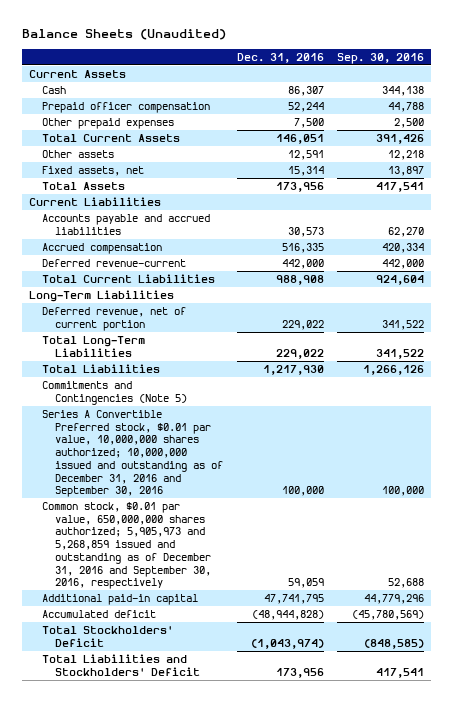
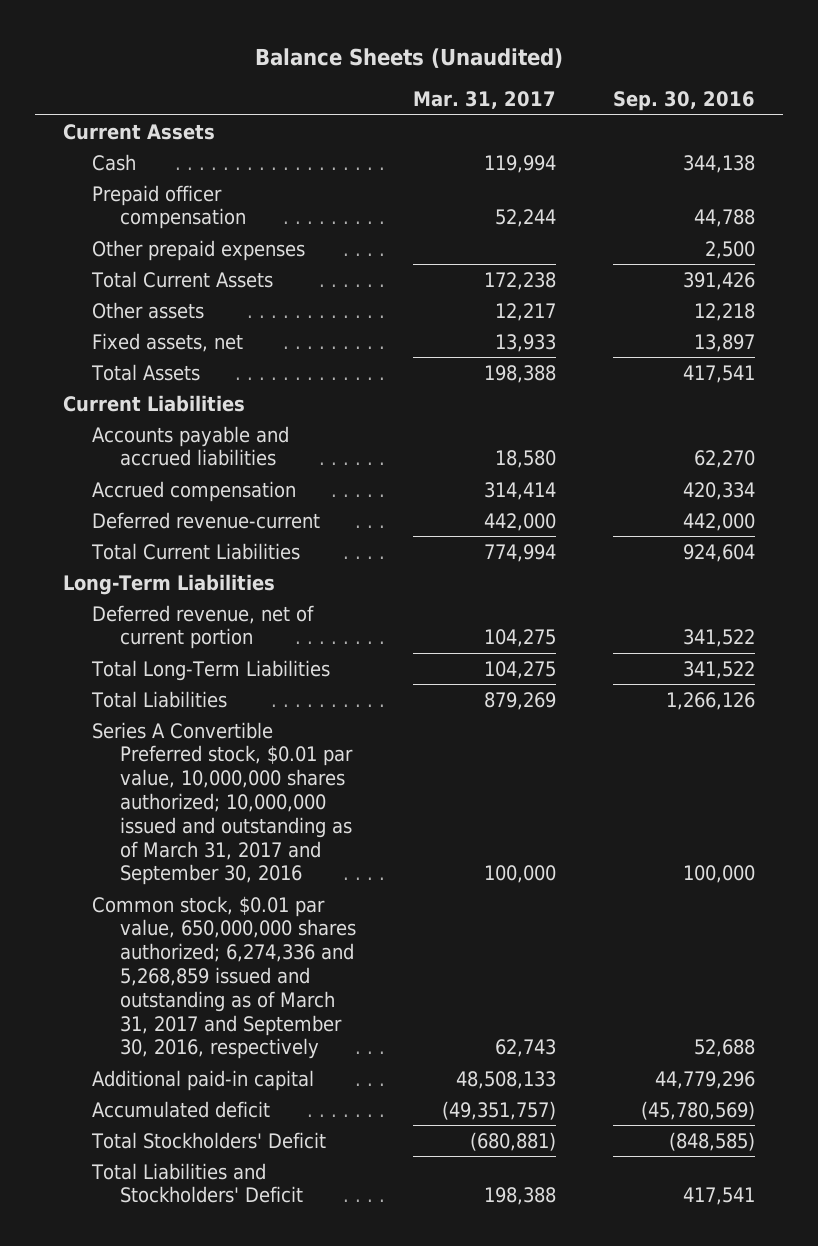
- | Dec. 31, 2016 | Sep. 30, 2016
+ | Mar. 31, 2017 | Sep. 30, 2016
- Commitments and Contingencies (Note 5)
- Series A Convertible Preferred stock, $0.01 par value, 10,000,000 shares authorized; 10,000,000 issued and outstanding as of December 31, 2016 and September 30, 2016 | 100,000 | 100,000
- Common stock, $0.01 par value, 650,000,000 shares authorized; 5,905,973 and 5,268,859 issued and outstanding as of December 31, 2016 and September 30, 2016, respectively | 59,059 | 52,688
+ Series A Convertible Preferred stock, $0.01 par value, 10,000,000 shares authorized; 10,000,000 issued and outstanding as of March 31, 2017 and September 30, 2016 | 100,000 | 100,000
+ Common stock, $0.01 par value, 650,000,000 shares authorized; 6,274,336 and 5,268,859 issued and outstanding as of March 31, 2017 and September 30, 2016, respectively | 62,743 | 52,688

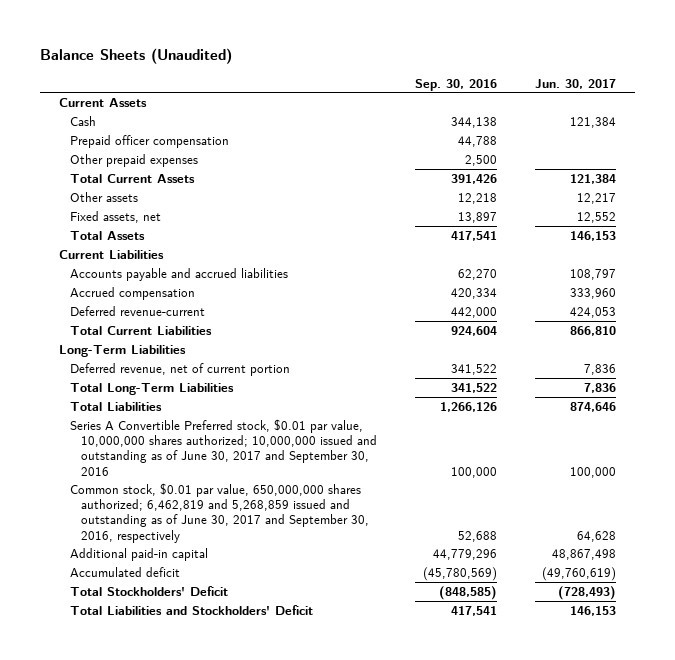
- | Mar. 31, 2017 | Sep. 30, 2016
+ | Sep. 30, 2016 | Jun. 30, 2017
- Series A Convertible Preferred stock, $0.01 par value, 10,000,000 shares authorized; 10,000,000 issued and outstanding as of March 31, 2017 and September 30, 2016 | 100,000 | 100,000
- Common stock, $0.01 par value, 650,000,000 shares authorized; 6,274,336 and 5,268,859 issued and outstanding as of March 31, 2017 and September 30, 2016, respectively | 62,743 | 52,688
+ Series A Convertible Preferred stock, $0.01 par value, 10,000,000 shares authorized; 10,000,000 issued and outstanding as of June 30, 2017 and September 30, 2016 | 100,000 | 100,000
+ Common stock, $0.01 par value, 650,000,000 shares authorized; 6,462,819 and 5,268,859 issued and outstanding as of June 30, 2017 and September 30, 2016, respectively | 52,688 | 64,628

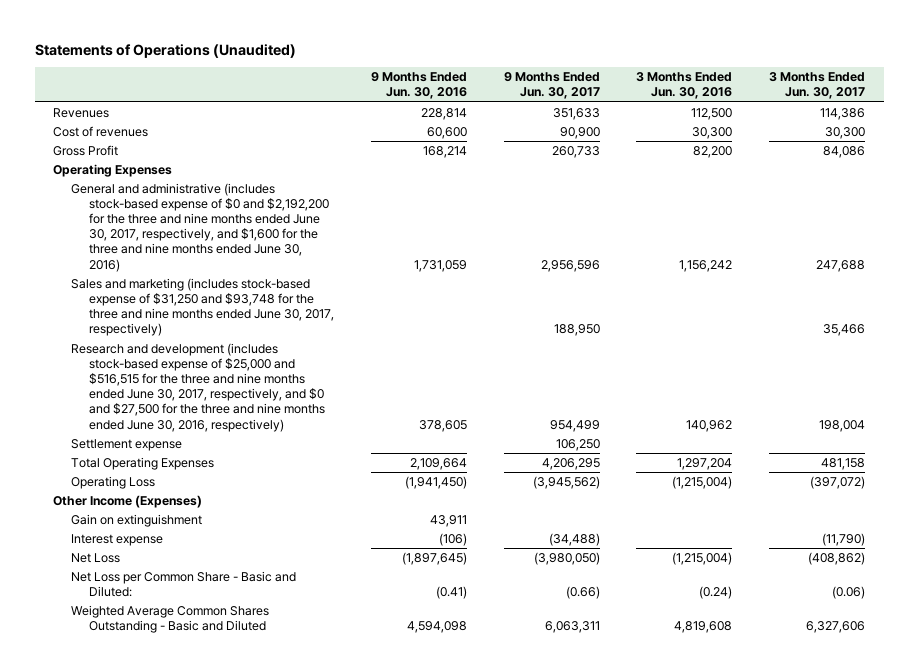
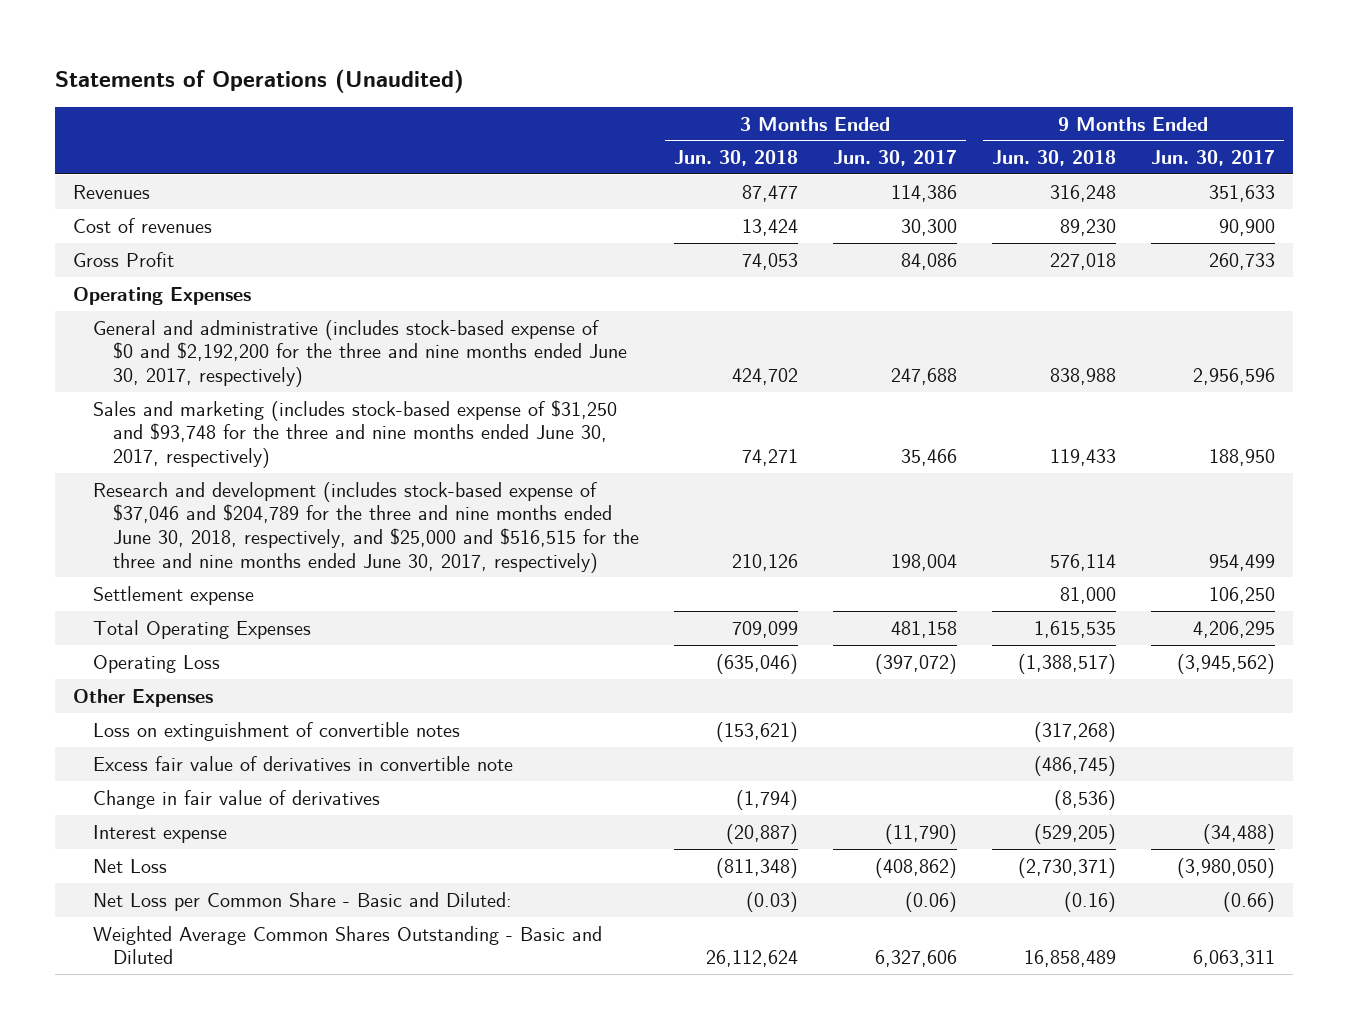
- | 9 Months Ended Jun. 30, 2016 | 9 Months Ended Jun. 30, 2017 | 3 Months Ended Jun. 30, 2016 | 3 Months Ended Jun. 30, 2017
+ | 3 Months Ended Jun. 30, 2018 | 3 Months Ended Jun. 30, 2017 | 9 Months Ended Jun. 30, 2018 | 9 Months Ended Jun. 30, 2017
- General and administrative (includes stock-based expense of $0 and $2,192,200 for the three and nine months ended June 30, 2017, respectively, and $1,600 for the three and nine months ended June 30, 2016) | 1,731,059 | 2,956,596 | 1,156,242 | 247,688
+ General and administrative (includes stock-based expense of $0 and $2,192,200 for the three and nine months ended June 30, 2017, respectively) | 424,702 | 247,688 | 838,988 | 2,956,596
- Research and development (includes stock-based expense of $25,000 and $516,515 for the three and nine months ended June 30, 2017, respectively, and $0 and $27,500 for the three and nine months ended June 30, 2016, respectively) | 378,605 | 954,499 | 140,962 | 198,004
+ Research and development (includes stock-based expense of $37,046 and $204,789 for the three and nine months ended June 30, 2018, respectively, and $25,000 and $516,515 for the three and nine months ended June 30, 2017, respectively) | 210,126 | 198,004 | 576,114 | 954,499
- Other Income (Expenses)
- Gain on extinguishment | 43,911 | | |
+ Other Expenses
+ Loss on extinguishment of convertible notes | (153,621) | | (317,268) |
+ Excess fair value of derivatives in convertible note | | | (486,745) |
+ Change in fair value of derivatives | (1,794) | | (8,536) |

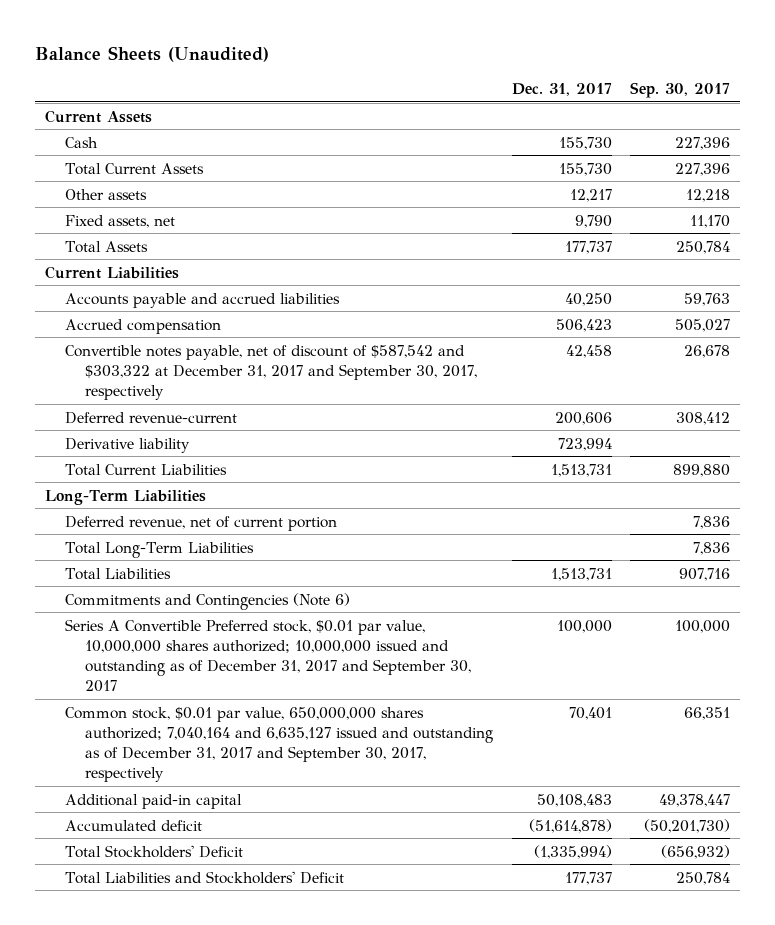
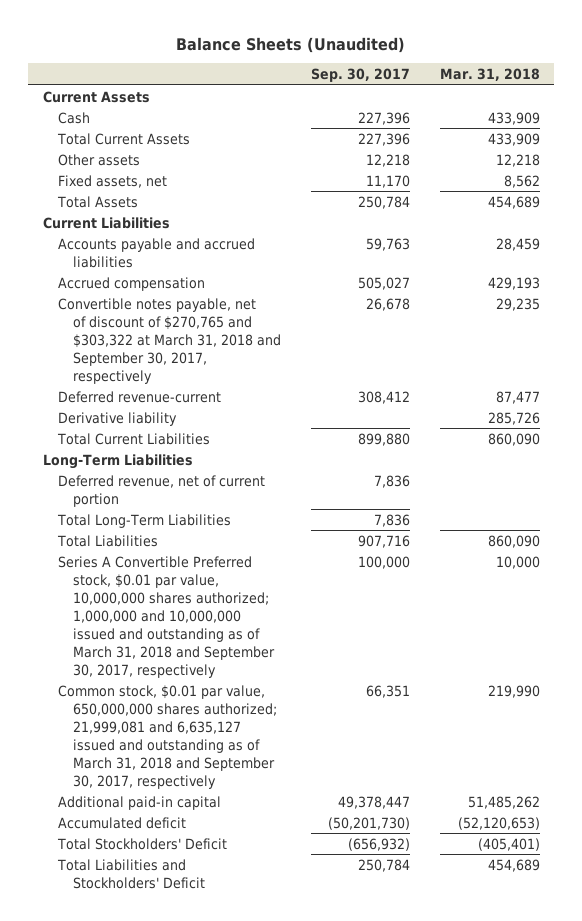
- | Dec. 31, 2017 | Sep. 30, 2017
+ | Sep. 30, 2017 | Mar. 31, 2018
- Convertible notes payable, net of discount of $587,542 and $303,322 at December 31, 2017 and September 30, 2017, respectively | 42,458 | 26,678
+ Convertible notes payable, net of discount of $270,765 and $303,322 at March 31, 2018 and September 30, 2017, respectively | 26,678 | 29,235
- Commitments and Contingencies (Note 6)
- Series A Convertible Preferred stock, $0.01 par value, 10,000,000 shares authorized; 10,000,000 issued and outstanding as of December 31, 2017 and September 30, 2017 | 100,000 | 100,000
- Common stock, $0.01 par value, 650,000,000 shares authorized; 7,040,164 and 6,635,127 issued and outstanding as of December 31, 2017 and September 30, 2017, respectively | 70,401 | 66,351
+ Series A Convertible Preferred stock, $0.01 par value, 10,000,000 shares authorized; 1,000,000 and 10,000,000 issued and outstanding as of March 31, 2018 and September 30, 2017, respectively | 100,000 | 10,000
+ Common stock, $0.01 par value, 650,000,000 shares authorized; 21,999,081 and 6,635,127 issued and outstanding as of March 31, 2018 and September 30, 2017, respectively | 66,351 | 219,990

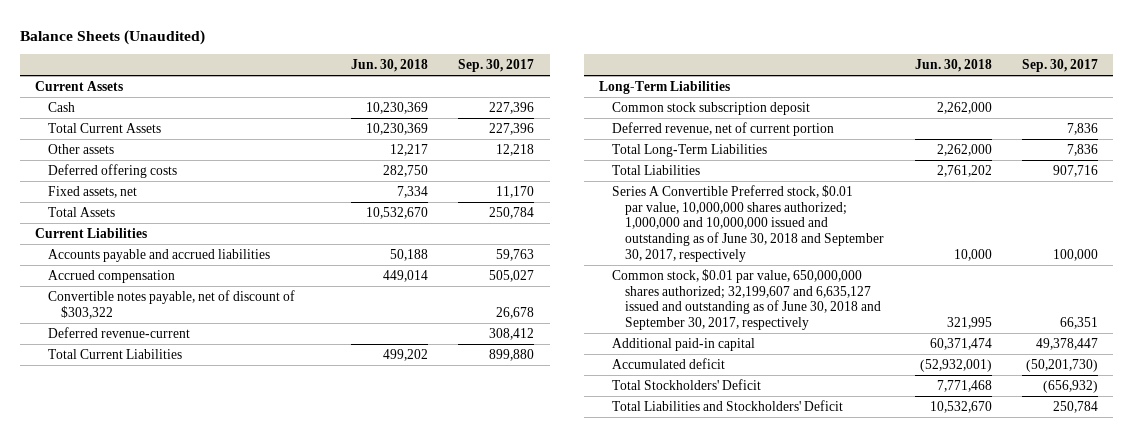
- | Sep. 30, 2017 | Mar. 31, 2018
+ | Jun. 30, 2018 | Sep. 30, 2017
+ Deferred offering costs | 282,750 |
- Convertible notes payable, net of discount of $270,765 and $303,322 at March 31, 2018 and September 30, 2017, respectively | 26,678 | 29,235
+ Convertible notes payable, net of discount of $303,322 | | 26,678
- Derivative liability | | 285,726
+ Common stock subscription deposit | 2,262,000 |
- Series A Convertible Preferred stock, $0.01 par value, 10,000,000 shares authorized; 1,000,000 and 10,000,000 issued and outstanding as of March 31, 2018 and September 30, 2017, respectively | 100,000 | 10,000
- Common stock, $0.01 par value, 650,000,000 shares authorized; 21,999,081 and 6,635,127 issued and outstanding as of March 31, 2018 and September 30, 2017, respectively | 66,351 | 219,990
+ Series A Convertible Preferred stock, $0.01 par value, 10,000,000 shares authorized; 1,000,000 and 10,000,000 issued and outstanding as of June 30, 2018 and September 30, 2017, respectively | 10,000 | 100,000
+ Common stock, $0.01 par value, 650,000,000 shares authorized; 32,199,607 and 6,635,127 issued and outstanding as of June 30, 2018 and September 30, 2017, respectively | 321,995 | 66,351

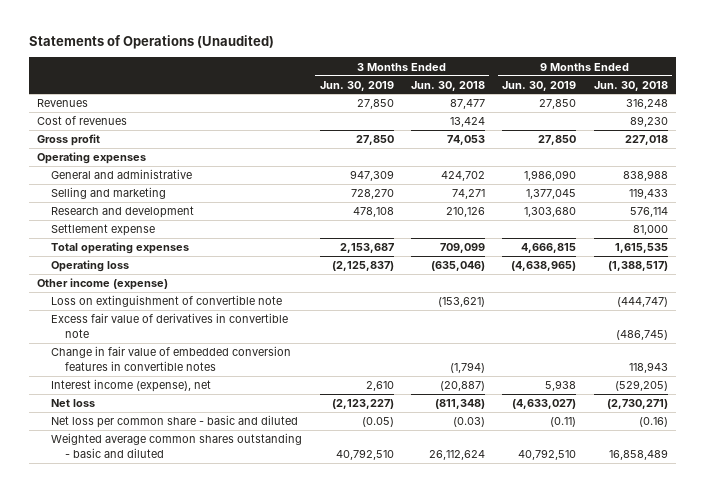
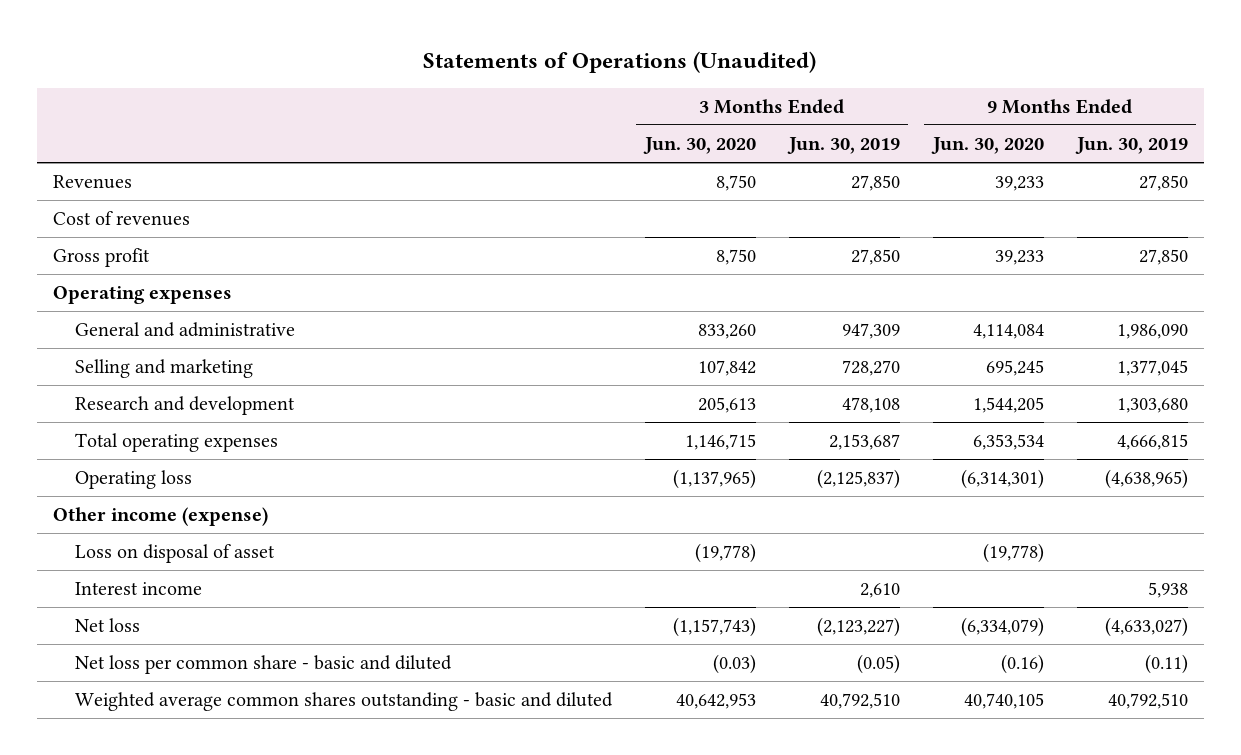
- | 3 Months Ended Jun. 30, 2019 | 3 Months Ended Jun. 30, 2018 | 9 Months Ended Jun. 30, 2019 | 9 Months Ended Jun. 30, 2018
+ | 3 Months Ended Jun. 30, 2020 | 3 Months Ended Jun. 30, 2019 | 9 Months Ended Jun. 30, 2020 | 9 Months Ended Jun. 30, 2019
- Settlement expense | | | | 81,000
- Loss on extinguishment of convertible note | | (153,621) | | (444,747)
- Excess fair value of derivatives in convertible note | | | | (486,745)
- Change in fair value of embedded conversion features in convertible notes | | (1,794) | | 118,943
- Interest income (expense), net | 2,610 | (20,887) | 5,938 | (529,205)
+ Loss on disposal of asset | (19,778) | | (19,778) |
+ Interest income | | 2,610 | | 5,938

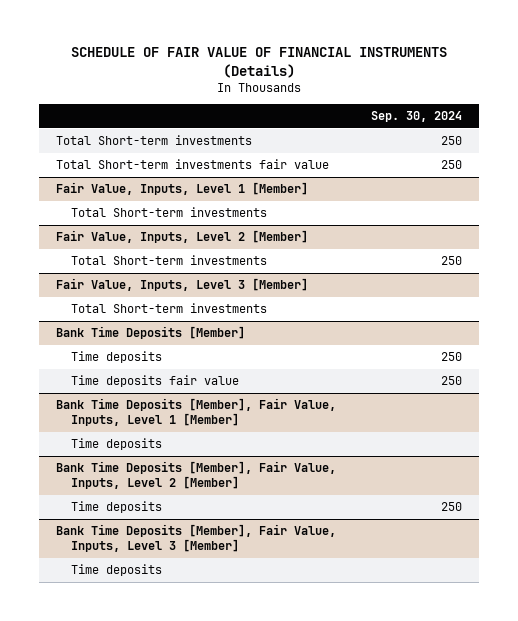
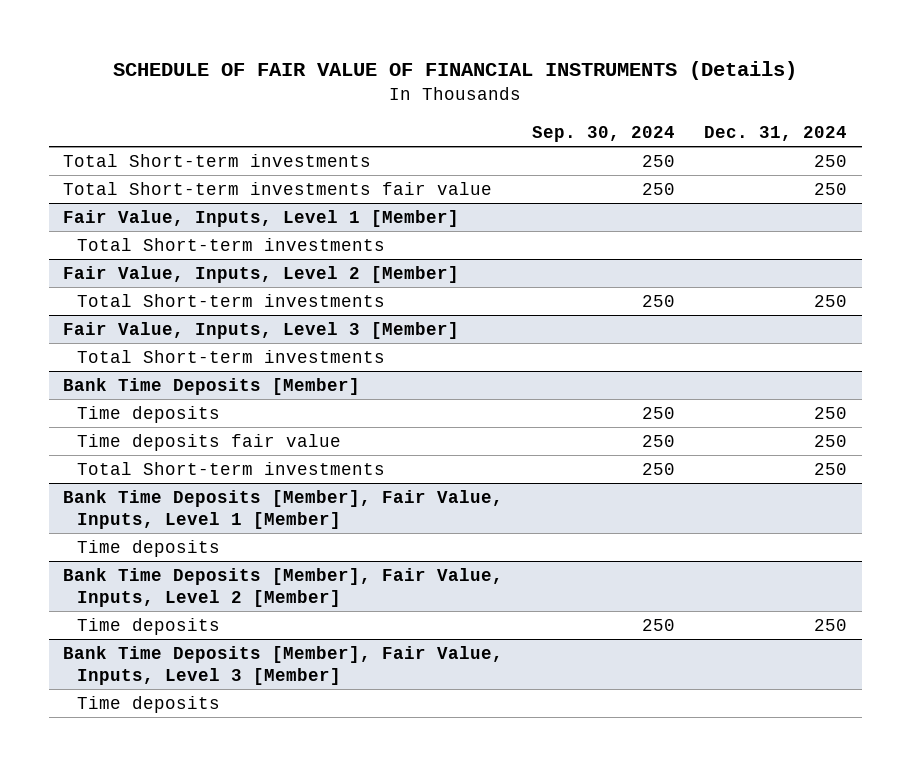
- | Sep. 30, 2024
+ | Sep. 30, 2024 | Dec. 31, 2024
@ Bank Time Deposits [Member]
+ Total Short-term investments | 250 | 250

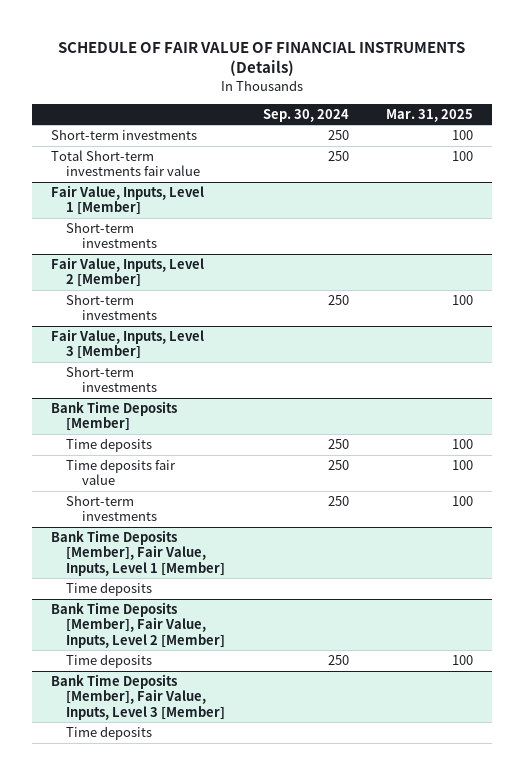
- | Sep. 30, 2024 | Dec. 31, 2024
+ | Sep. 30, 2024 | Mar. 31, 2025
- Total Short-term investments | 250 | 250
+ Short-term investments | 250 | 100
@ Fair Value, Inputs, Level 1 [Member]
- Total Short-term investments
+ Short-term investments
@ Fair Value, Inputs, Level 2 [Member]
- Total Short-term investments | 250 | 250
+ Short-term investments | 250 | 100
@ Fair Value, Inputs, Level 3 [Member]
- Total Short-term investments
+ Short-term investments
@ Bank Time Deposits [Member]
- Total Short-term investments | 250 | 250
+ Short-term investments | 250 | 100

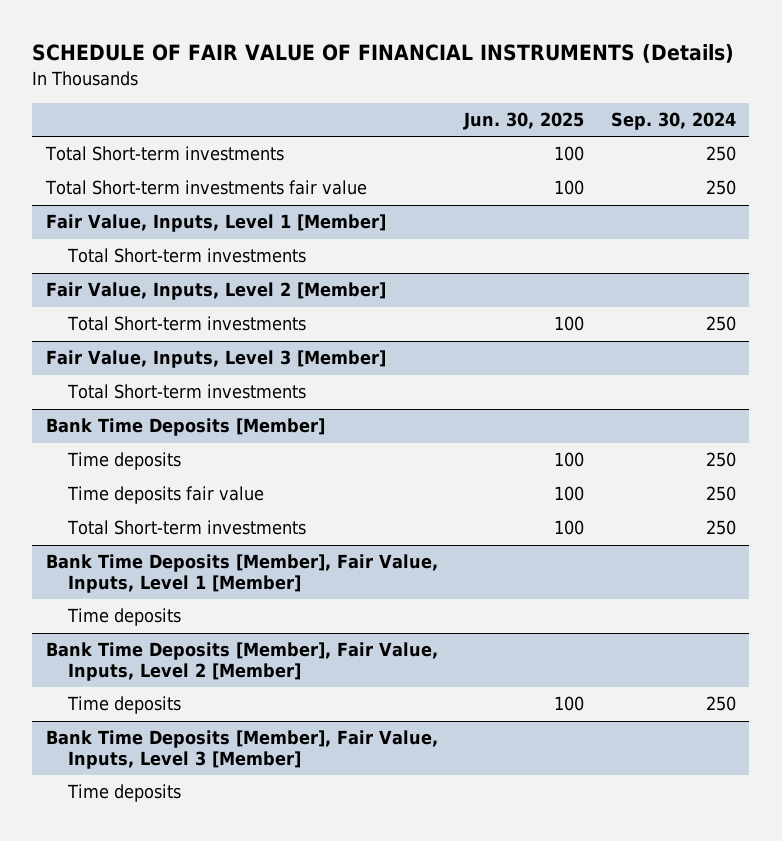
- | Sep. 30, 2024 | Mar. 31, 2025
+ | Jun. 30, 2025 | Sep. 30, 2024
- Short-term investments | 250 | 100
+ Total Short-term investments | 100 | 250
@ Fair Value, Inputs, Level 1 [Member]
- Short-term investments
+ Total Short-term investments
@ Fair Value, Inputs, Level 2 [Member]
- Short-term investments | 250 | 100
+ Total Short-term investments | 100 | 250
@ Fair Value, Inputs, Level 3 [Member]
- Short-term investments
+ Total Short-term investments
@ Bank Time Deposits [Member]
- Short-term investments | 250 | 100
+ Total Short-term investments | 100 | 250

